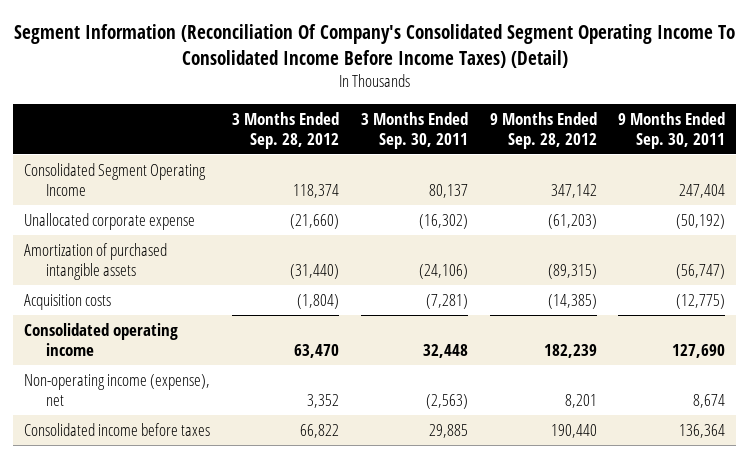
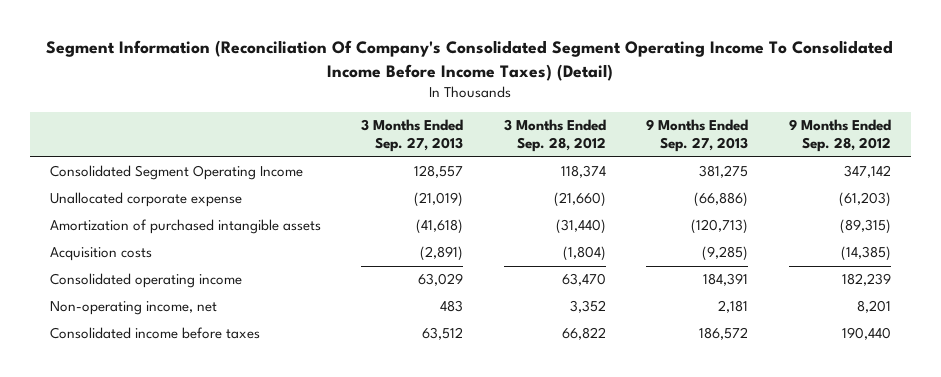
- | 3 Months Ended Sep. 28, 2012 | 3 Months Ended Sep. 30, 2011 | 9 Months Ended Sep. 28, 2012 | 9 Months Ended Sep. 30, 2011
+ | 3 Months Ended Sep. 27, 2013 | 3 Months Ended Sep. 28, 2012 | 9 Months Ended Sep. 27, 2013 | 9 Months Ended Sep. 28, 2012
- Non-operating income (expense), net | 3,352 | (2,563) | 8,201 | 8,674
+ Non-operating income, net | 483 | 3,352 | 2,181 | 8,201

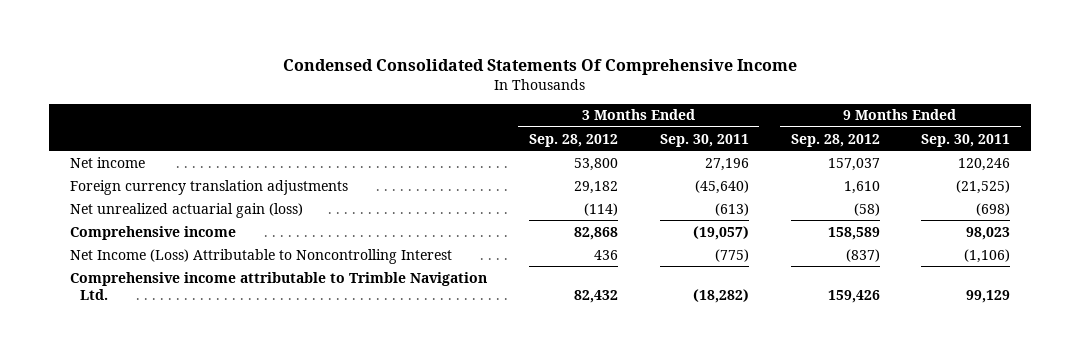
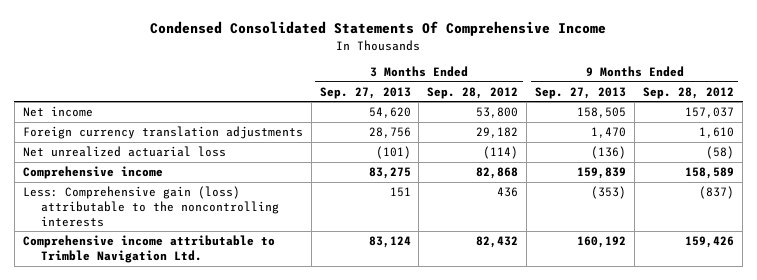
- | 3 Months Ended Sep. 28, 2012 | 3 Months Ended Sep. 30, 2011 | 9 Months Ended Sep. 28, 2012 | 9 Months Ended Sep. 30, 2011
+ | 3 Months Ended Sep. 27, 2013 | 3 Months Ended Sep. 28, 2012 | 9 Months Ended Sep. 27, 2013 | 9 Months Ended Sep. 28, 2012
- Net unrealized actuarial gain (loss) | (114) | (613) | (58) | (698)
+ Net unrealized actuarial loss | (101) | (114) | (136) | (58)
- Net Income (Loss) Attributable to Noncontrolling Interest | 436 | (775) | (837) | (1,106)
+ Less: Comprehensive gain (loss) attributable to the noncontrolling interests | 151 | 436 | (353) | (837)

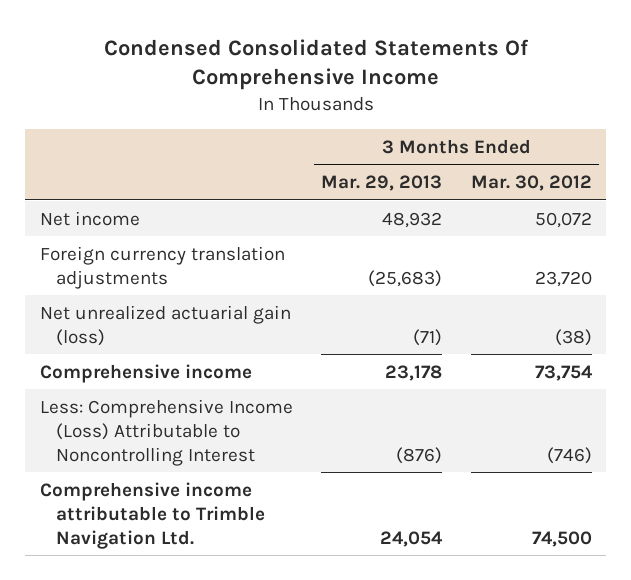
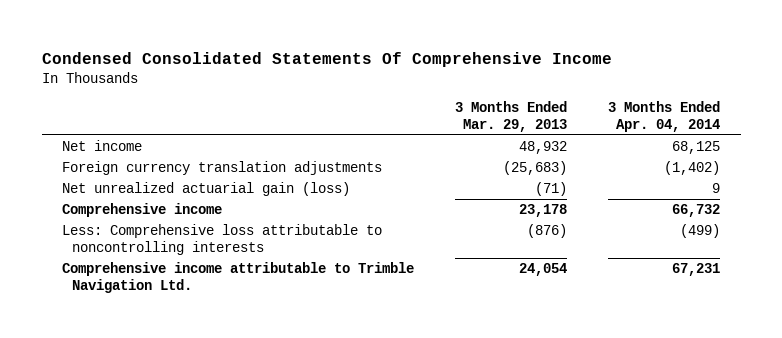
- | 3 Months Ended Mar. 29, 2013 | 3 Months Ended Mar. 30, 2012
+ | 3 Months Ended Mar. 29, 2013 | 3 Months Ended Apr. 04, 2014
- Less: Comprehensive Income (Loss) Attributable to Noncontrolling Interest | (876) | (746)
+ Less: Comprehensive loss attributable to noncontrolling interests | (876) | (499)

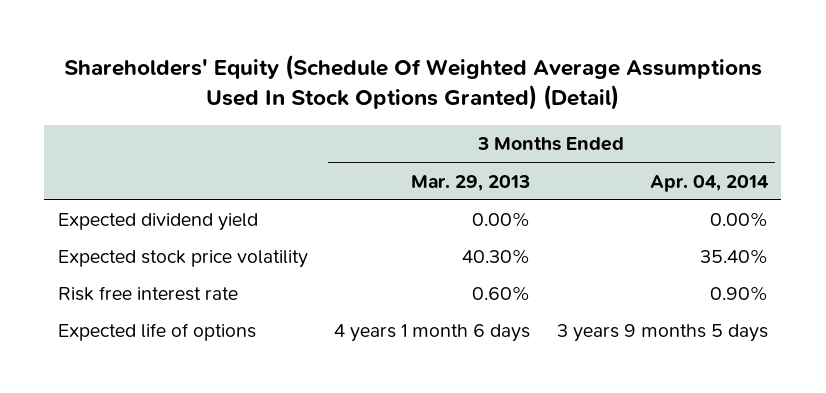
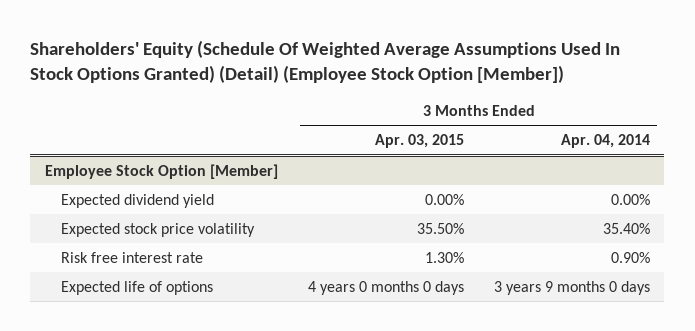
- Shareholders' Equity (Schedule Of Weighted Average Assumptions Used In Stock Options Granted) (Detail)
+ Shareholders' Equity (Schedule Of Weighted Average Assumptions Used In Stock Options Granted) (Detail) (Employee Stock Option [Member])
- | 3 Months Ended Mar. 29, 2013 | 3 Months Ended Apr. 04, 2014
+ | 3 Months Ended Apr. 03, 2015 | 3 Months Ended Apr. 04, 2014
+ Employee Stock Option [Member]
- Expected life of options | 4 years 1 month 6 days | 3 years 9 months 5 days
+ Expected life of options | 4 years 0 months 0 days | 3 years 9 months 0 days

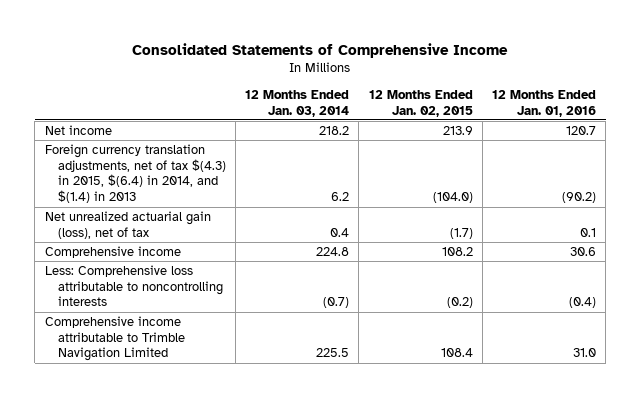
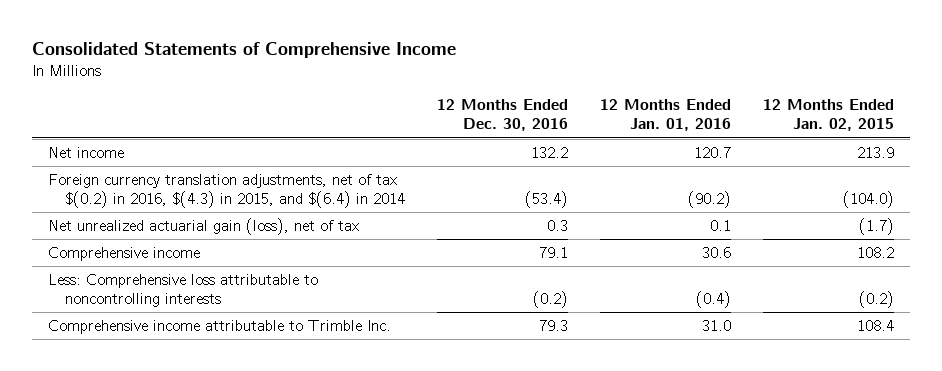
- | 12 Months Ended Jan. 03, 2014 | 12 Months Ended Jan. 02, 2015 | 12 Months Ended Jan. 01, 2016
+ | 12 Months Ended Dec. 30, 2016 | 12 Months Ended Jan. 01, 2016 | 12 Months Ended Jan. 02, 2015
- Foreign currency translation adjustments, net of tax $(4.3) in 2015, $(6.4) in 2014, and $(1.4) in 2013 | 6.2 | (104.0) | (90.2)
+ Foreign currency translation adjustments, net of tax $(0.2) in 2016, $(4.3) in 2015, and $(6.4) in 2014 | (53.4) | (90.2) | (104.0)
- Comprehensive income attributable to Trimble Navigation Limited | 225.5 | 108.4 | 31.0
+ Comprehensive income attributable to Trimble Inc. | 79.3 | 31.0 | 108.4

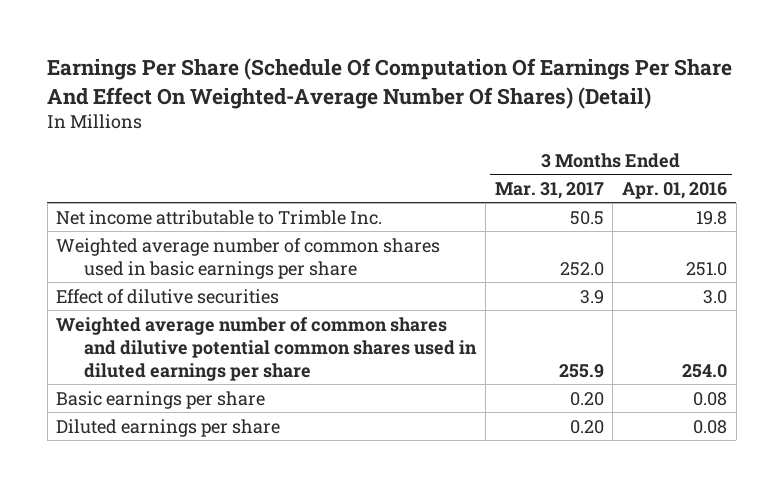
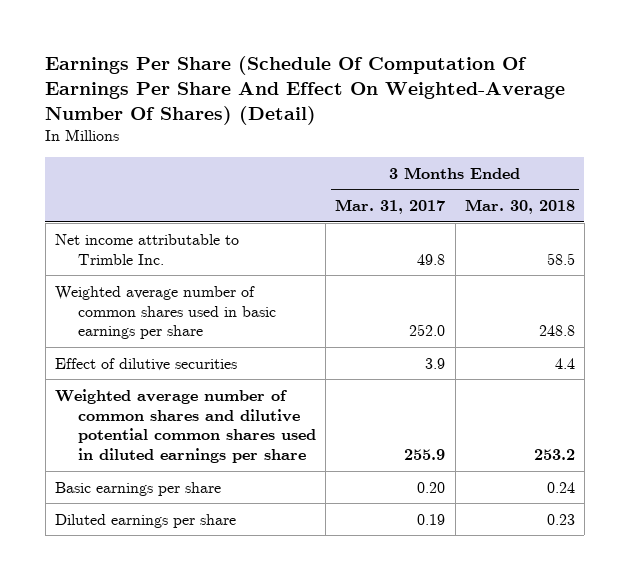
- | 3 Months Ended Mar. 31, 2017 | 3 Months Ended Apr. 01, 2016
+ | 3 Months Ended Mar. 31, 2017 | 3 Months Ended Mar. 30, 2018
- Net income attributable to Trimble Inc. | 50.5 | 19.8
+ Net income attributable to Trimble Inc. | 49.8 | 58.5
- Diluted earnings per share | 0.20 | 0.08
+ Diluted earnings per share | 0.19 | 0.23

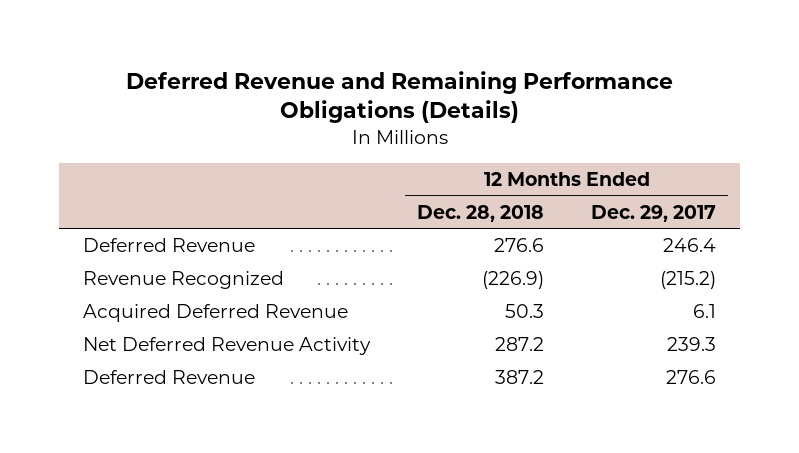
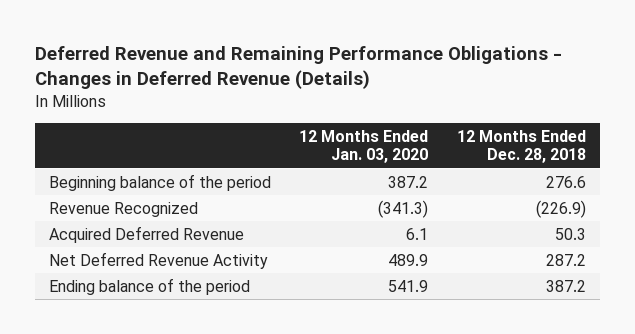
- Deferred Revenue and Remaining Performance Obligations (Details)
+ Deferred Revenue and Remaining Performance Obligations - Changes in Deferred Revenue (Details)
- | 12 Months Ended Dec. 28, 2018 | 12 Months Ended Dec. 29, 2017
+ | 12 Months Ended Jan. 03, 2020 | 12 Months Ended Dec. 28, 2018
- Deferred Revenue | 276.6 | 246.4
+ Beginning balance of the period | 387.2 | 276.6
- Deferred Revenue | 387.2 | 276.6
+ Ending balance of the period | 541.9 | 387.2

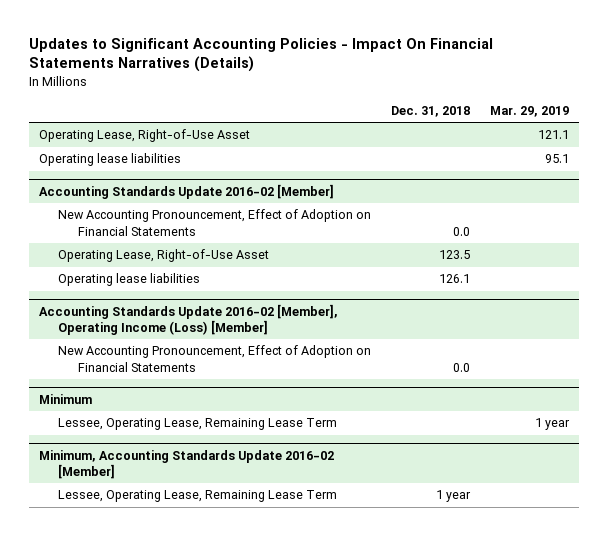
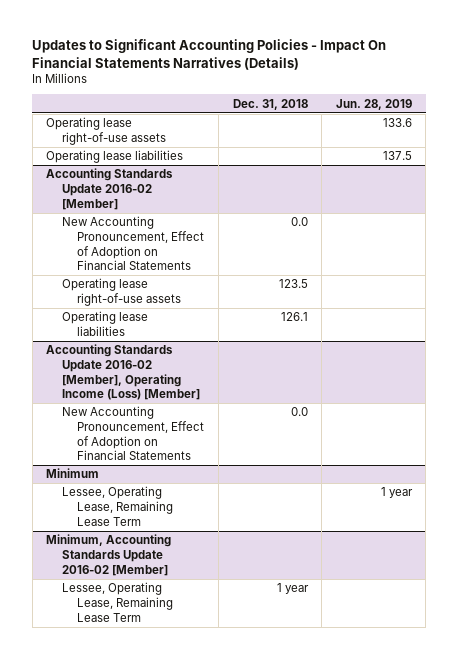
- | Dec. 31, 2018 | Mar. 29, 2019
+ | Dec. 31, 2018 | Jun. 28, 2019
- Operating Lease, Right-of-Use Asset | | 121.1
+ Operating lease right-of-use assets | | 133.6
@ Accounting Standards Update 2016-02 [Member]
- Operating Lease, Right-of-Use Asset | 123.5 |
+ Operating lease right-of-use assets | 123.5 |

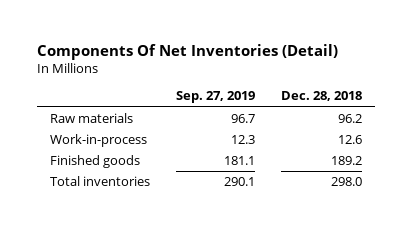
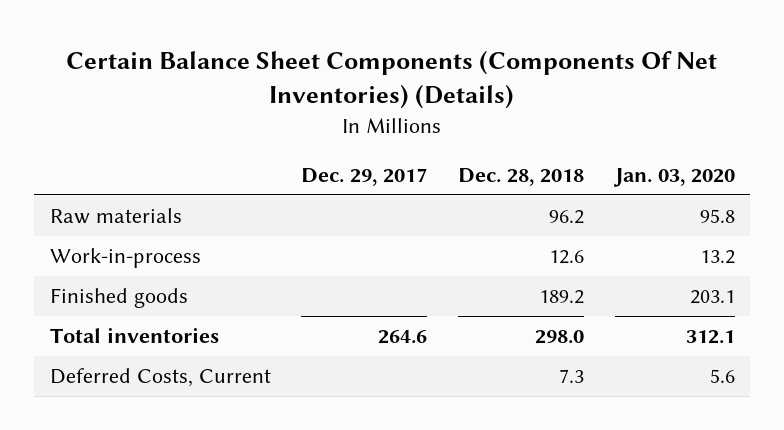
- Components Of Net Inventories (Detail)
+ Certain Balance Sheet Components (Components Of Net Inventories) (Details)
- | Sep. 27, 2019 | Dec. 28, 2018
+ | Dec. 29, 2017 | Dec. 28, 2018 | Jan. 03, 2020
+ Deferred Costs, Current | | 7.3 | 5.6

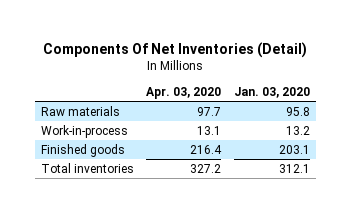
- Certain Balance Sheet Components (Components Of Net Inventories) (Details)
+ Components Of Net Inventories (Detail)
- | Dec. 29, 2017 | Dec. 28, 2018 | Jan. 03, 2020
+ | Apr. 03, 2020 | Jan. 03, 2020
- Deferred Costs, Current | | 7.3 | 5.6

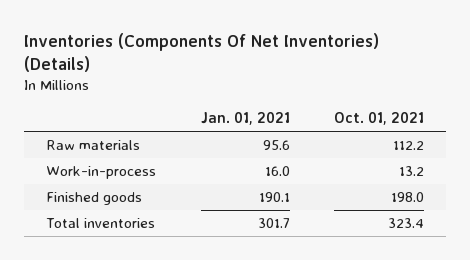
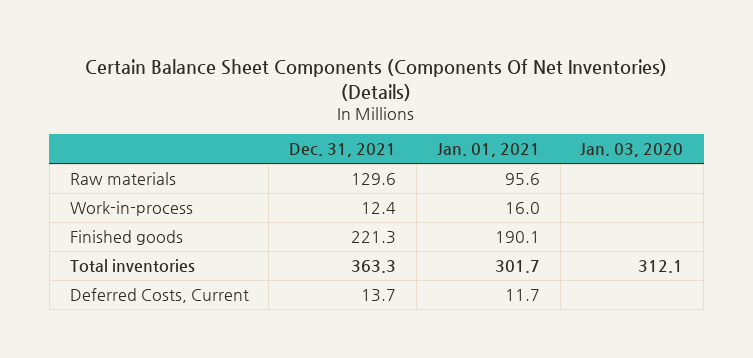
- Inventories (Components Of Net Inventories) (Details)
+ Certain Balance Sheet Components (Components Of Net Inventories) (Details)
- | Jan. 01, 2021 | Oct. 01, 2021
+ | Dec. 31, 2021 | Jan. 01, 2021 | Jan. 03, 2020
+ Deferred Costs, Current | 13.7 | 11.7 |

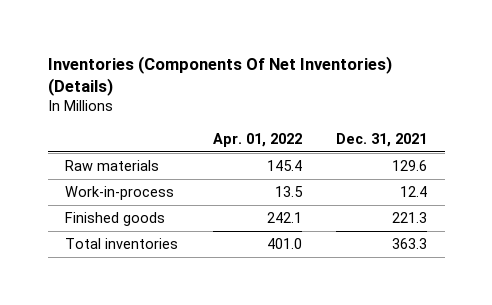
- Certain Balance Sheet Components (Components Of Net Inventories) (Details)
+ Inventories (Components Of Net Inventories) (Details)
- | Dec. 31, 2021 | Jan. 01, 2021 | Jan. 03, 2020
+ | Apr. 01, 2022 | Dec. 31, 2021
- Deferred Costs, Current | 13.7 | 11.7 |

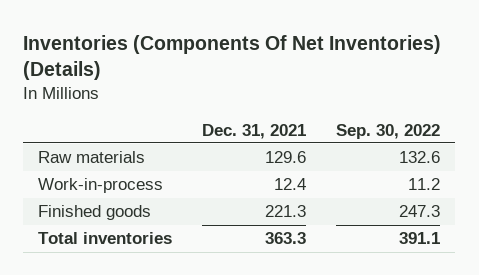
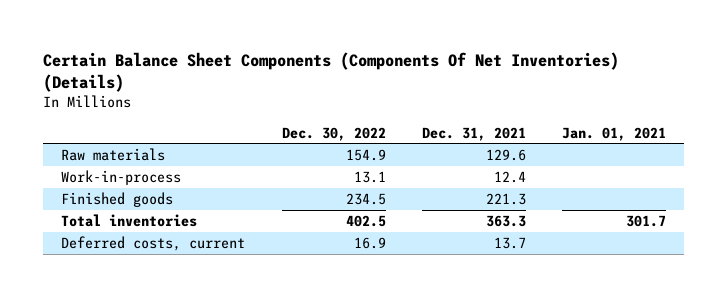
- Inventories (Components Of Net Inventories) (Details)
+ Certain Balance Sheet Components (Components Of Net Inventories) (Details)
- | Dec. 31, 2021 | Sep. 30, 2022
+ | Dec. 30, 2022 | Dec. 31, 2021 | Jan. 01, 2021
+ Deferred costs, current | 16.9 | 13.7 |

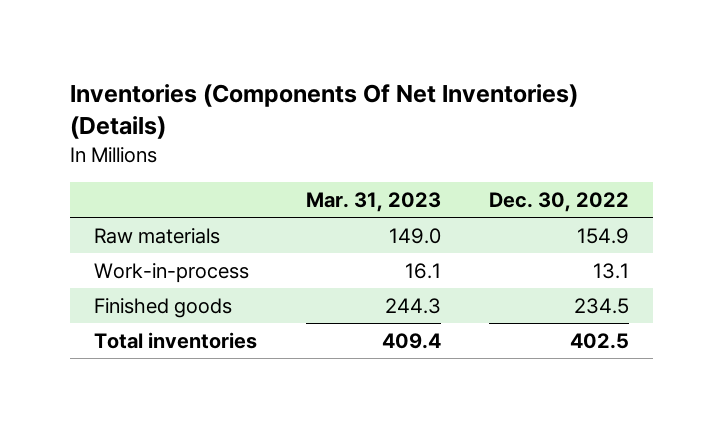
- Certain Balance Sheet Components (Components Of Net Inventories) (Details)
+ Inventories (Components Of Net Inventories) (Details)
- | Dec. 30, 2022 | Dec. 31, 2021 | Jan. 01, 2021
+ | Mar. 31, 2023 | Dec. 30, 2022
- Deferred costs, current | 16.9 | 13.7 |

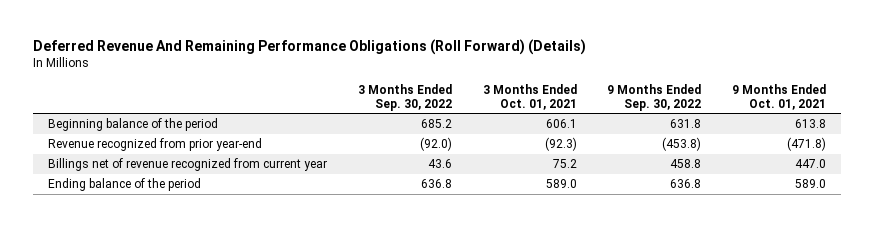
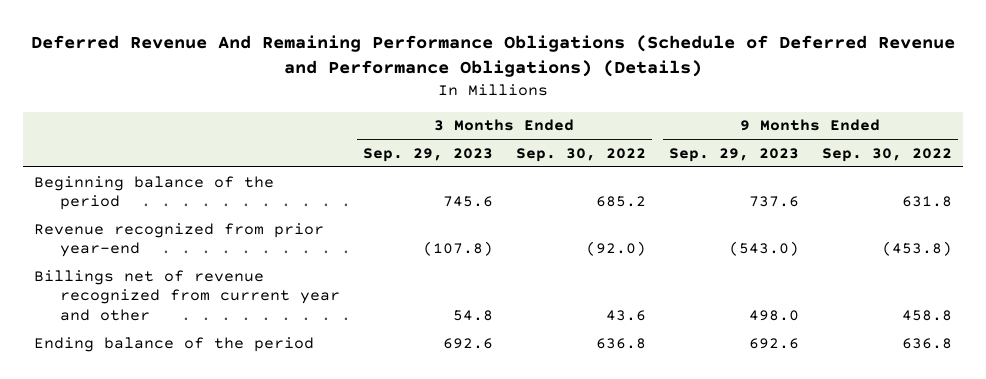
- Deferred Revenue And Remaining Performance Obligations (Roll Forward) (Details)
+ Deferred Revenue And Remaining Performance Obligations (Schedule of Deferred Revenue and Performance Obligations) (Details)
- | 3 Months Ended Sep. 30, 2022 | 3 Months Ended Oct. 01, 2021 | 9 Months Ended Sep. 30, 2022 | 9 Months Ended Oct. 01, 2021
+ | 3 Months Ended Sep. 29, 2023 | 3 Months Ended Sep. 30, 2022 | 9 Months Ended Sep. 29, 2023 | 9 Months Ended Sep. 30, 2022
- Billings net of revenue recognized from current year | 43.6 | 75.2 | 458.8 | 447.0
+ Billings net of revenue recognized from current year and other | 54.8 | 43.6 | 498.0 | 458.8

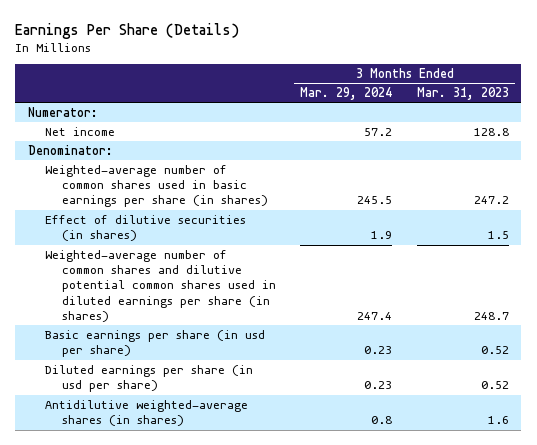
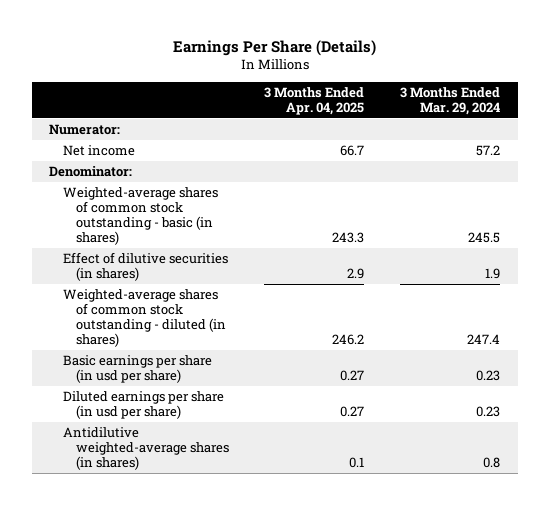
- | 3 Months Ended Mar. 29, 2024 | 3 Months Ended Mar. 31, 2023
+ | 3 Months Ended Apr. 04, 2025 | 3 Months Ended Mar. 29, 2024
- Weighted-average number of common shares used in basic earnings per share (in shares) | 245.5 | 247.2
+ Weighted-average shares of common stock outstanding - basic (in shares) | 243.3 | 245.5
- Weighted-average number of common shares and dilutive potential common shares used in diluted earnings per share (in shares) | 247.4 | 248.7
+ Weighted-average shares of common stock outstanding - diluted (in shares) | 246.2 | 247.4

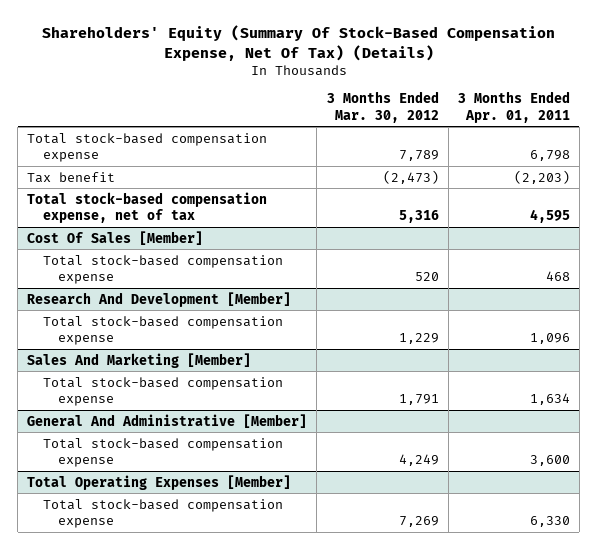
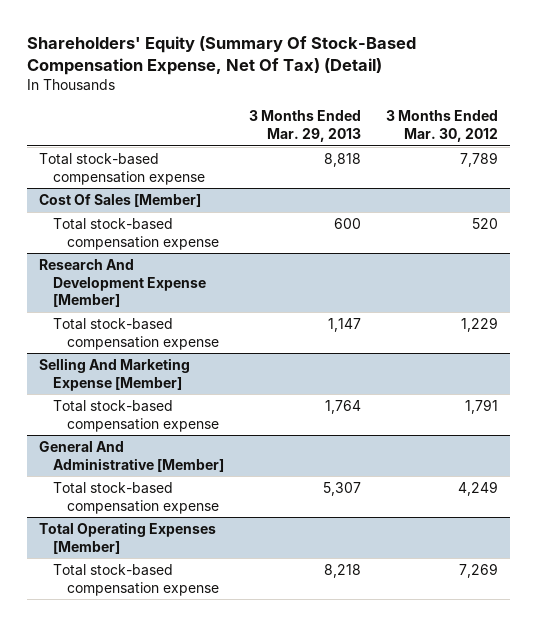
- Shareholders' Equity (Summary Of Stock-Based Compensation Expense, Net Of Tax) (Details)
+ Shareholders' Equity (Summary Of Stock-Based Compensation Expense, Net Of Tax) (Detail)
- | 3 Months Ended Mar. 30, 2012 | 3 Months Ended Apr. 01, 2011
+ | 3 Months Ended Mar. 29, 2013 | 3 Months Ended Mar. 30, 2012
- Tax benefit | (2,473) | (2,203)
- Total stock-based compensation expense, net of tax | 5,316 | 4,595
- Research And Development [Member]
+ Research And Development Expense [Member]
- Sales And Marketing [Member]
+ Selling And Marketing Expense [Member]

